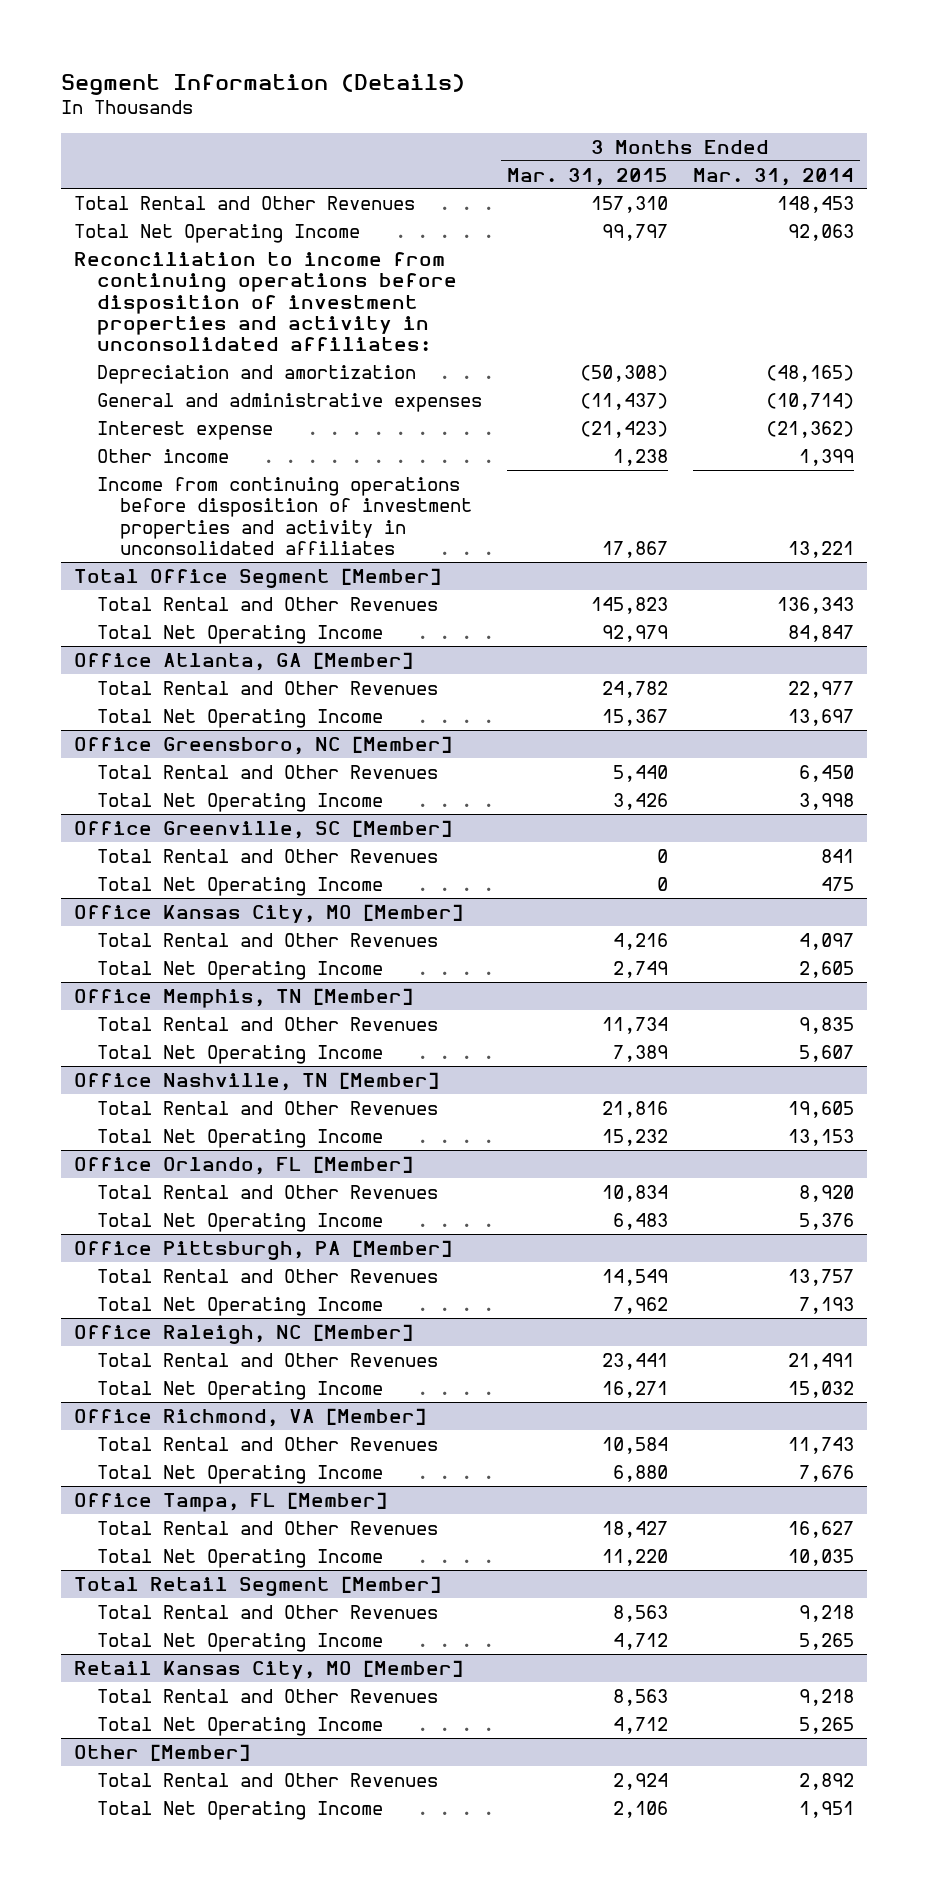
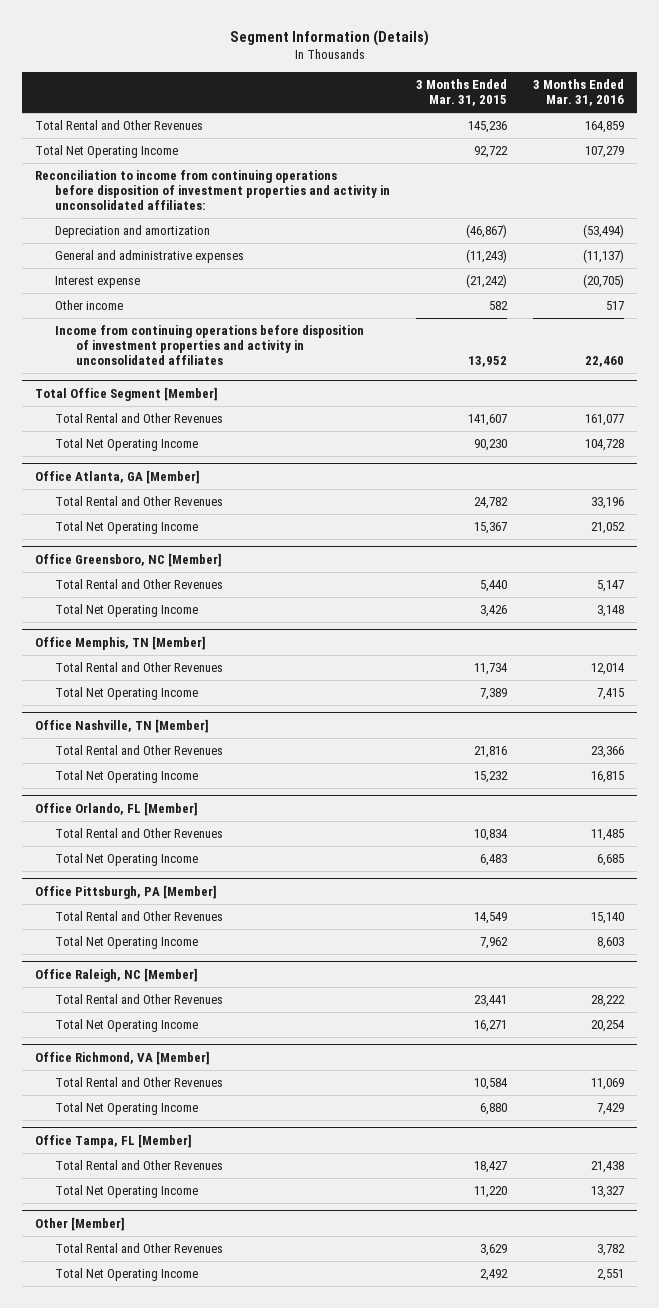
- | 3 Months Ended Mar. 31, 2015 | 3 Months Ended Mar. 31, 2014
+ | 3 Months Ended Mar. 31, 2015 | 3 Months Ended Mar. 31, 2016
- Total Rental and Other Revenues | 157,310 | 148,453
- Total Net Operating Income | 99,797 | 92,063
+ Total Rental and Other Revenues | 145,236 | 164,859
+ Total Net Operating Income | 92,722 | 107,279
- Depreciation and amortization | (50,308) | (48,165)
- General and administrative expenses | (11,437) | (10,714)
- Interest expense | (21,423) | (21,362)
- Other income | 1,238 | 1,399
- Income from continuing operations before disposition of investment properties and activity in unconsolidated affiliates | 17,867 | 13,221
+ Depreciation and amortization | (46,867) | (53,494)
+ General and administrative expenses | (11,243) | (11,137)
+ Interest expense | (21,242) | (20,705)
+ Other income | 582 | 517
+ Income from continuing operations before disposition of investment properties and activity in unconsolidated affiliates | 13,952 | 22,460
@ Total Office Segment [Member]
- Total Rental and Other Revenues | 145,823 | 136,343
- Total Net Operating Income | 92,979 | 84,847
+ Total Rental and Other Revenues | 141,607 | 161,077
+ Total Net Operating Income | 90,230 | 104,728
- Office Greenville, SC [Member]
- Total Rental and Other Revenues | 0 | 841
- Total Net Operating Income | 0 | 475
- Office Kansas City, MO [Member]
- Total Rental and Other Revenues | 4,216 | 4,097
- Total Net Operating Income | 2,749 | 2,605
- Total Retail Segment [Member]
- Total Rental and Other Revenues | 8,563 | 9,218
- Total Net Operating Income | 4,712 | 5,265
- Retail Kansas City, MO [Member]
- Total Rental and Other Revenues | 8,563 | 9,218
- Total Net Operating Income | 4,712 | 5,265
@ Other [Member]
- Total Rental and Other Revenues | 2,924 | 2,892
- Total Net Operating Income | 2,106 | 1,951
+ Total Rental and Other Revenues | 3,629 | 3,782
+ Total Net Operating Income | 2,492 | 2,551

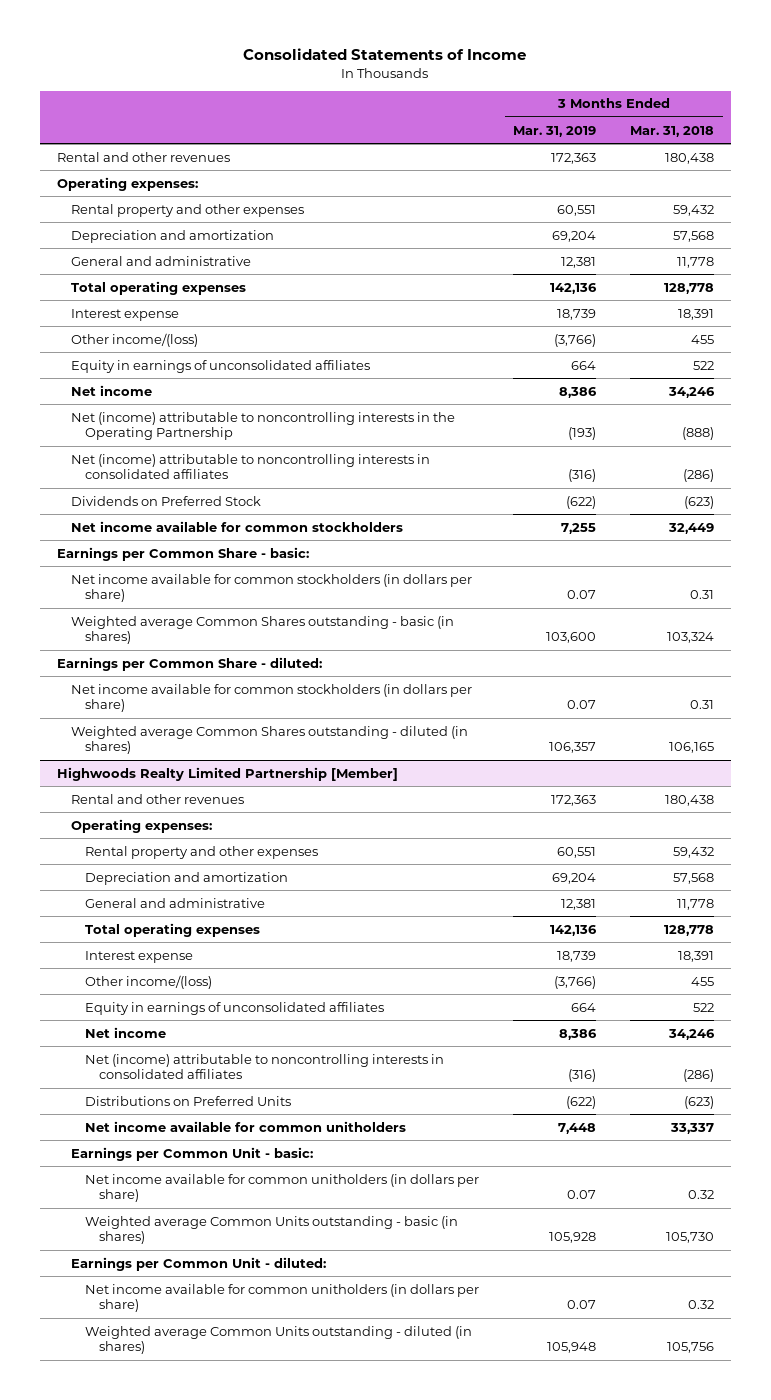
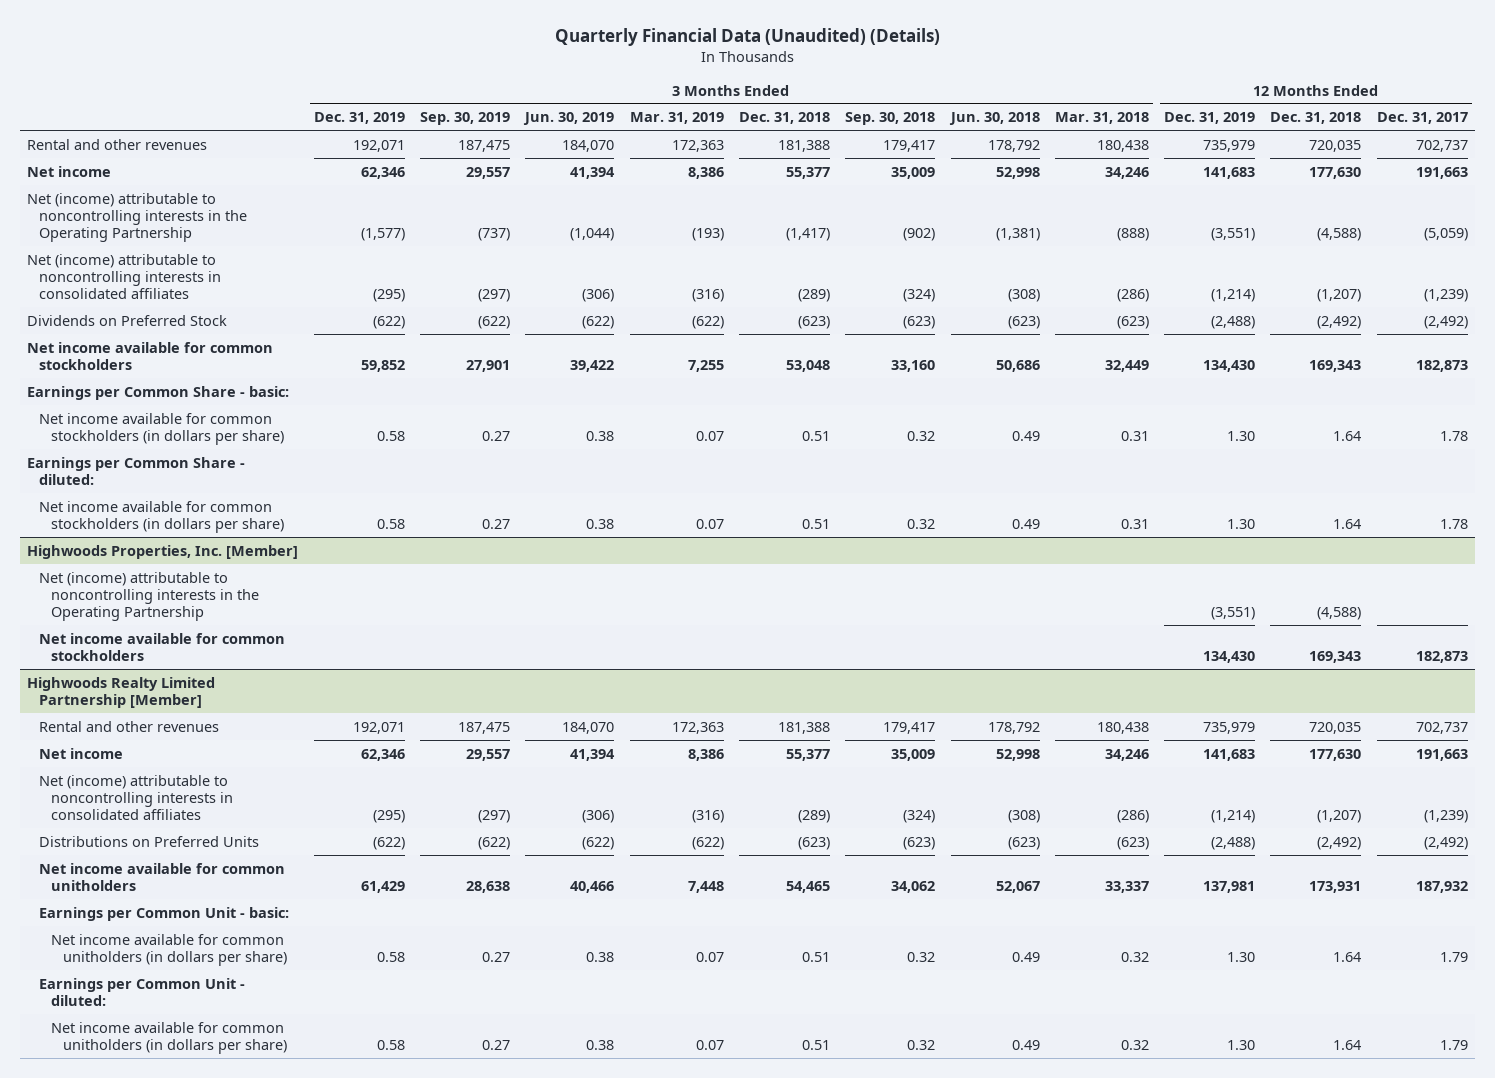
- Consolidated Statements of Income
+ Quarterly Financial Data (Unaudited) (Details)
- | 3 Months Ended Mar. 31, 2019 | 3 Months Ended Mar. 31, 2018
+ | 3 Months Ended Dec. 31, 2019 | 3 Months Ended Sep. 30, 2019 | 3 Months Ended Jun. 30, 2019 | 3 Months Ended Mar. 31, 2019 | 3 Months Ended Dec. 31, 2018 | 3 Months Ended Sep. 30, 2018 | 3 Months Ended Jun. 30, 2018 | 3 Months Ended Mar. 31, 2018 | 12 Months Ended Dec. 31, 2019 | 12 Months Ended Dec. 31, 2018 | 12 Months Ended Dec. 31, 2017
- Operating expenses:
- Rental property and other expenses | 60,551 | 59,432
- Depreciation and amortization | 69,204 | 57,568
- General and administrative | 12,381 | 11,778
- Total operating expenses | 142,136 | 128,778
- Interest expense | 18,739 | 18,391
- Other income/(loss) | (3,766) | 455
- Equity in earnings of unconsolidated affiliates | 664 | 522
- Weighted average Common Shares outstanding - basic (in shares) | 103,600 | 103,324
- Weighted average Common Shares outstanding - diluted (in shares) | 106,357 | 106,165
+ Highwoods Properties, Inc. [Member]
+ Net (income) attributable to noncontrolling interests in the Operating Partnership | | | | | | | | | (3,551) | (4,588) |
+ Net income available for common stockholders | | | | | | | | | 134,430 | 169,343 | 182,873
@ Highwoods Realty Limited Partnership [Member]
- Operating expenses:
- Rental property and other expenses | 60,551 | 59,432
- Depreciation and amortization | 69,204 | 57,568
- General and administrative | 12,381 | 11,778
- Total operating expenses | 142,136 | 128,778
- Interest expense | 18,739 | 18,391
- Other income/(loss) | (3,766) | 455
- Equity in earnings of unconsolidated affiliates | 664 | 522
- Weighted average Common Units outstanding - basic (in shares) | 105,928 | 105,730
- Weighted average Common Units outstanding - diluted (in shares) | 105,948 | 105,756

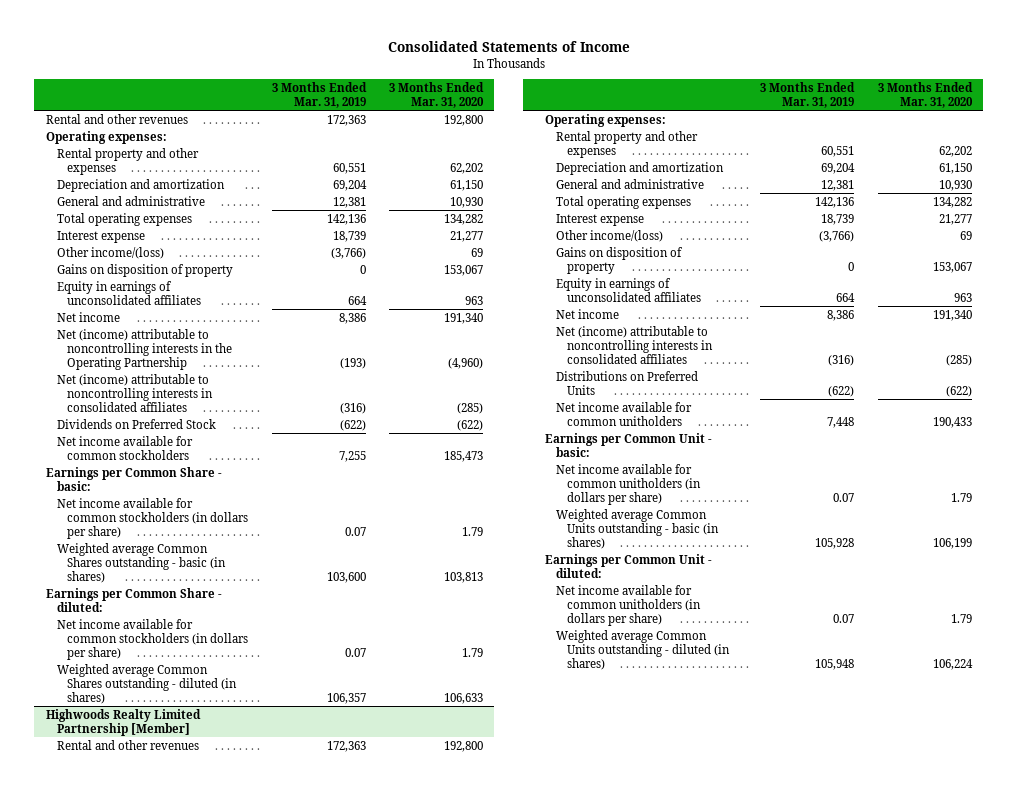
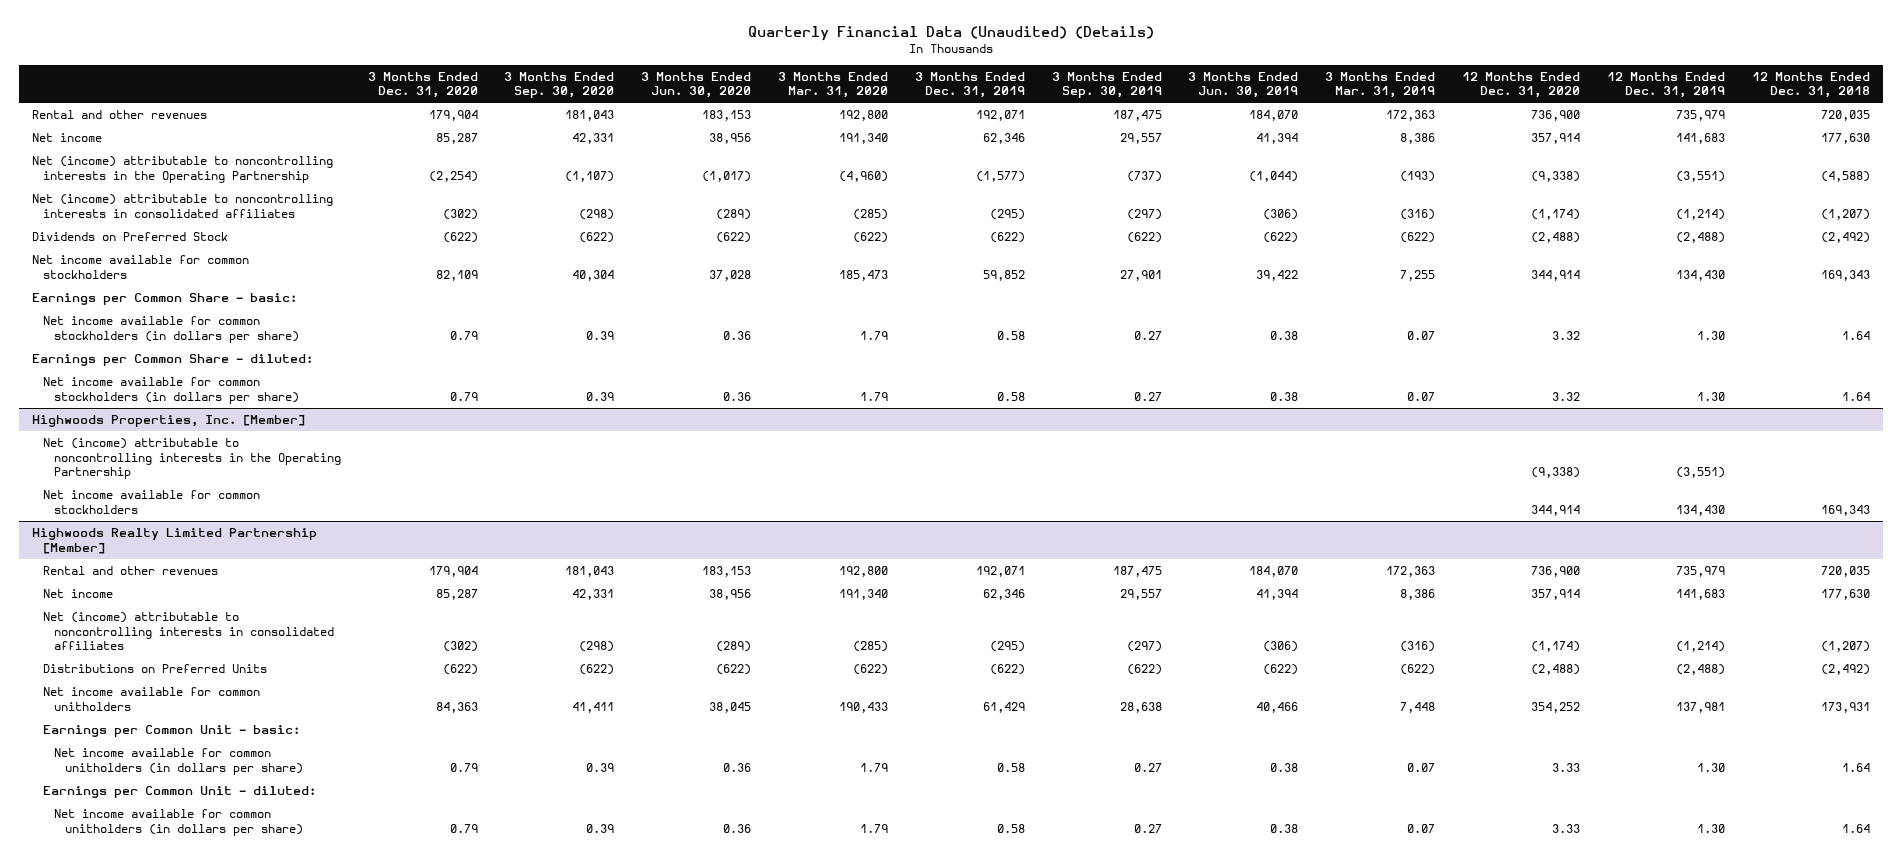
- Consolidated Statements of Income
+ Quarterly Financial Data (Unaudited) (Details)
- | 3 Months Ended Mar. 31, 2019 | 3 Months Ended Mar. 31, 2020
+ | 3 Months Ended Dec. 31, 2020 | 3 Months Ended Sep. 30, 2020 | 3 Months Ended Jun. 30, 2020 | 3 Months Ended Mar. 31, 2020 | 3 Months Ended Dec. 31, 2019 | 3 Months Ended Sep. 30, 2019 | 3 Months Ended Jun. 30, 2019 | 3 Months Ended Mar. 31, 2019 | 12 Months Ended Dec. 31, 2020 | 12 Months Ended Dec. 31, 2019 | 12 Months Ended Dec. 31, 2018
- Operating expenses:
- Rental property and other expenses | 60,551 | 62,202
- Depreciation and amortization | 69,204 | 61,150
- General and administrative | 12,381 | 10,930
- Total operating expenses | 142,136 | 134,282
- Interest expense | 18,739 | 21,277
- Other income/(loss) | (3,766) | 69
- Gains on disposition of property | 0 | 153,067
- Equity in earnings of unconsolidated affiliates | 664 | 963
- Weighted average Common Shares outstanding - basic (in shares) | 103,600 | 103,813
- Weighted average Common Shares outstanding - diluted (in shares) | 106,357 | 106,633
+ Highwoods Properties, Inc. [Member]
+ Net (income) attributable to noncontrolling interests in the Operating Partnership | | | | | | | | | (9,338) | (3,551) |
+ Net income available for common stockholders | | | | | | | | | 344,914 | 134,430 | 169,343
@ Highwoods Realty Limited Partnership [Member]
- Operating expenses:
- Rental property and other expenses | 60,551 | 62,202
- Depreciation and amortization | 69,204 | 61,150
- General and administrative | 12,381 | 10,930
- Total operating expenses | 142,136 | 134,282
- Interest expense | 18,739 | 21,277
- Other income/(loss) | (3,766) | 69
- Gains on disposition of property | 0 | 153,067
- Equity in earnings of unconsolidated affiliates | 664 | 963
- Weighted average Common Units outstanding - basic (in shares) | 105,928 | 106,199
- Weighted average Common Units outstanding - diluted (in shares) | 105,948 | 106,224

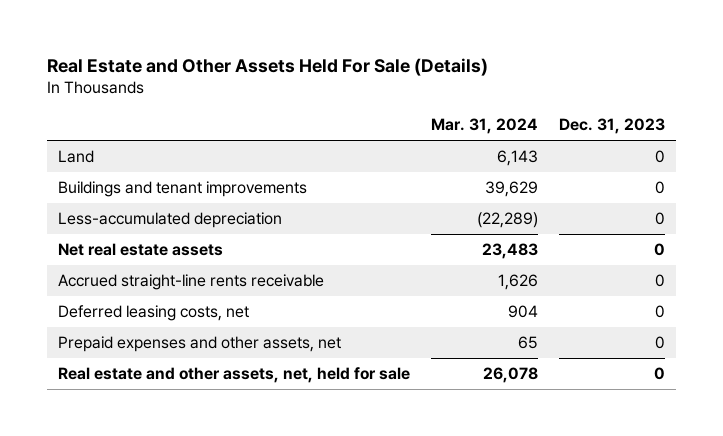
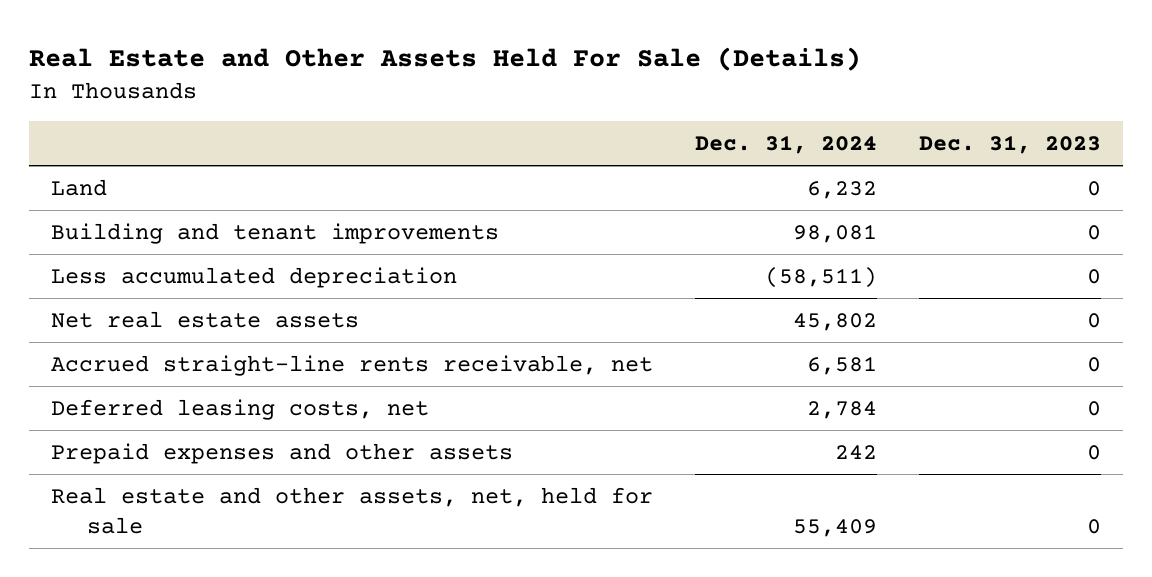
- | Mar. 31, 2024 | Dec. 31, 2023
+ | Dec. 31, 2024 | Dec. 31, 2023
- Buildings and tenant improvements | 39,629 | 0
- Less-accumulated depreciation | (22,289) | 0
+ Building and tenant improvements | 98,081 | 0
+ Less accumulated depreciation | (58,511) | 0
- Accrued straight-line rents receivable | 1,626 | 0
+ Accrued straight-line rents receivable, net | 6,581 | 0
- Prepaid expenses and other assets, net | 65 | 0
+ Prepaid expenses and other assets | 242 | 0

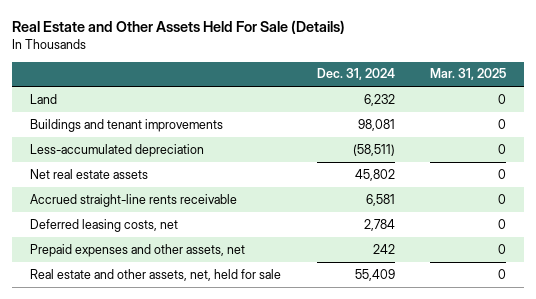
- | Dec. 31, 2024 | Dec. 31, 2023
+ | Dec. 31, 2024 | Mar. 31, 2025
- Building and tenant improvements | 98,081 | 0
- Less accumulated depreciation | (58,511) | 0
+ Buildings and tenant improvements | 98,081 | 0
+ Less-accumulated depreciation | (58,511) | 0
- Accrued straight-line rents receivable, net | 6,581 | 0
+ Accrued straight-line rents receivable | 6,581 | 0
- Prepaid expenses and other assets | 242 | 0
+ Prepaid expenses and other assets, net | 242 | 0

